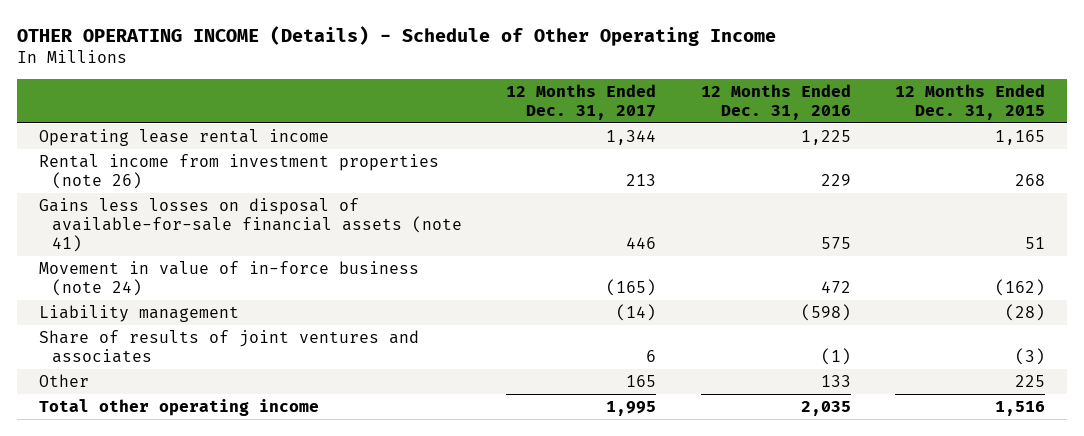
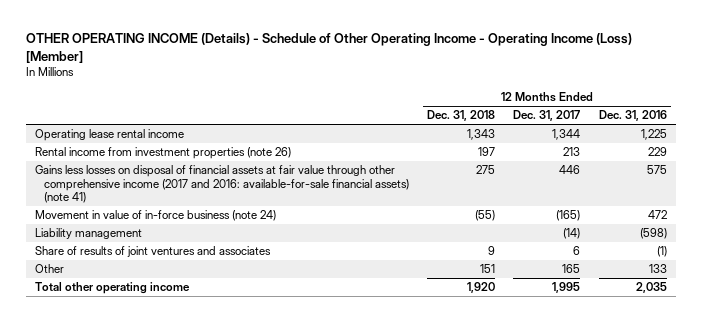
- OTHER OPERATING INCOME (Details) - Schedule of Other Operating Income
+ OTHER OPERATING INCOME (Details) - Schedule of Other Operating Income - Operating Income (Loss) [Member]
- | 12 Months Ended Dec. 31, 2017 | 12 Months Ended Dec. 31, 2016 | 12 Months Ended Dec. 31, 2015
+ | 12 Months Ended Dec. 31, 2018 | 12 Months Ended Dec. 31, 2017 | 12 Months Ended Dec. 31, 2016
- Gains less losses on disposal of available-for-sale financial assets (note 41) | 446 | 575 | 51
+ Gains less losses on disposal of financial assets at fair value through other comprehensive income (2017 and 2016: available-for-sale financial assets) (note 41) | 275 | 446 | 575

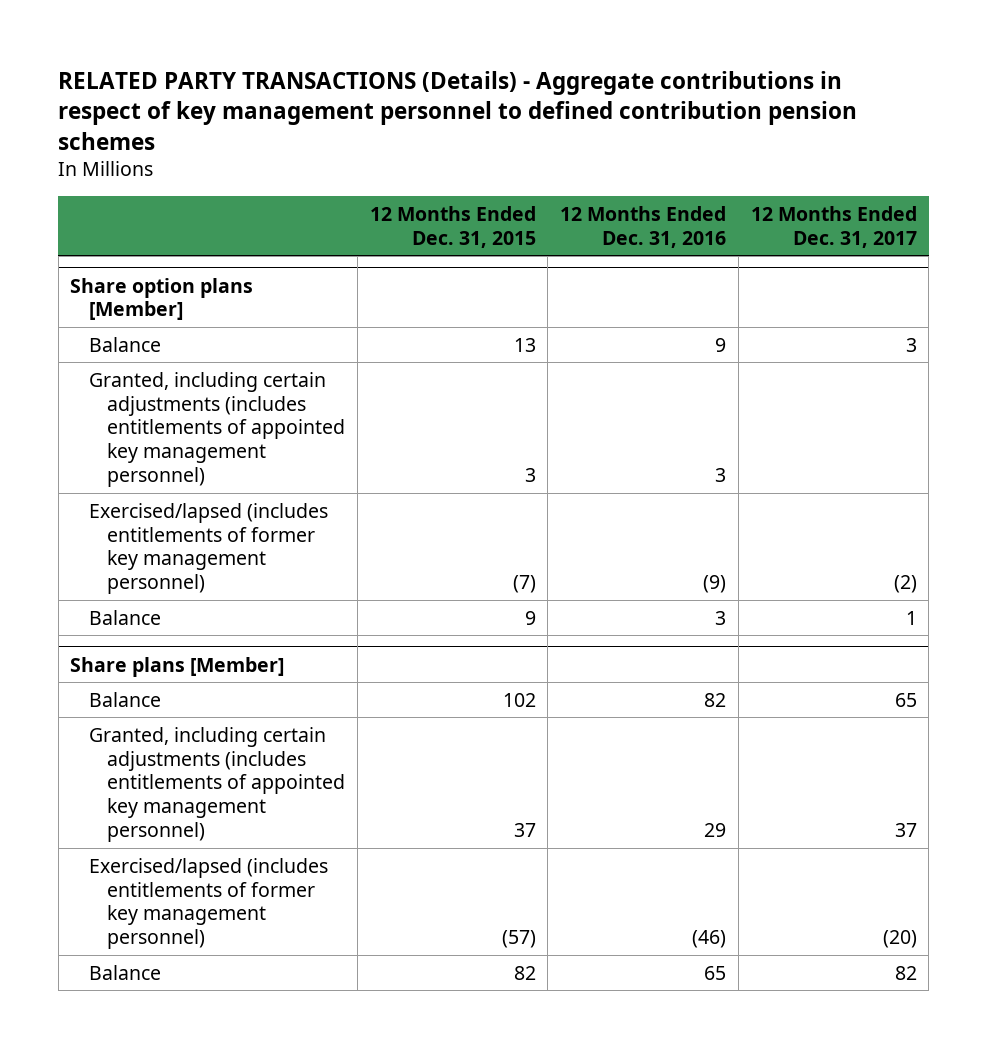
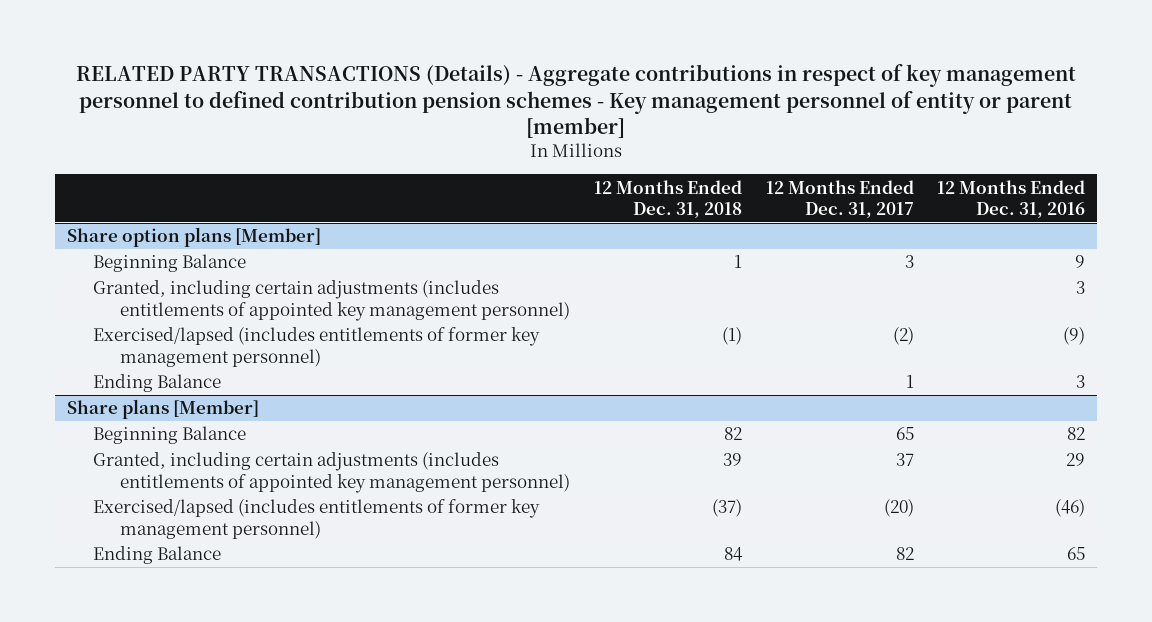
- RELATED PARTY TRANSACTIONS (Details) - Aggregate contributions in respect of key management personnel to defined contribution pension schemes
+ RELATED PARTY TRANSACTIONS (Details) - Aggregate contributions in respect of key management personnel to defined contribution pension schemes - Key management personnel of entity or parent [member]
- | 12 Months Ended Dec. 31, 2015 | 12 Months Ended Dec. 31, 2016 | 12 Months Ended Dec. 31, 2017
+ | 12 Months Ended Dec. 31, 2018 | 12 Months Ended Dec. 31, 2017 | 12 Months Ended Dec. 31, 2016
@ Share option plans [Member]
- Balance | 13 | 9 | 3
+ Beginning Balance | 1 | 3 | 9
- Balance | 9 | 3 | 1
+ Ending Balance | | 1 | 3
@ Share plans [Member]
- Balance | 102 | 82 | 65
+ Beginning Balance | 82 | 65 | 82
- Balance | 82 | 65 | 82
+ Ending Balance | 84 | 82 | 65

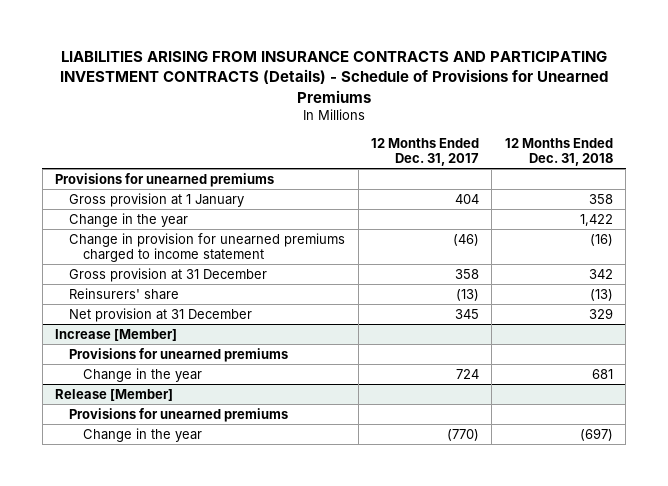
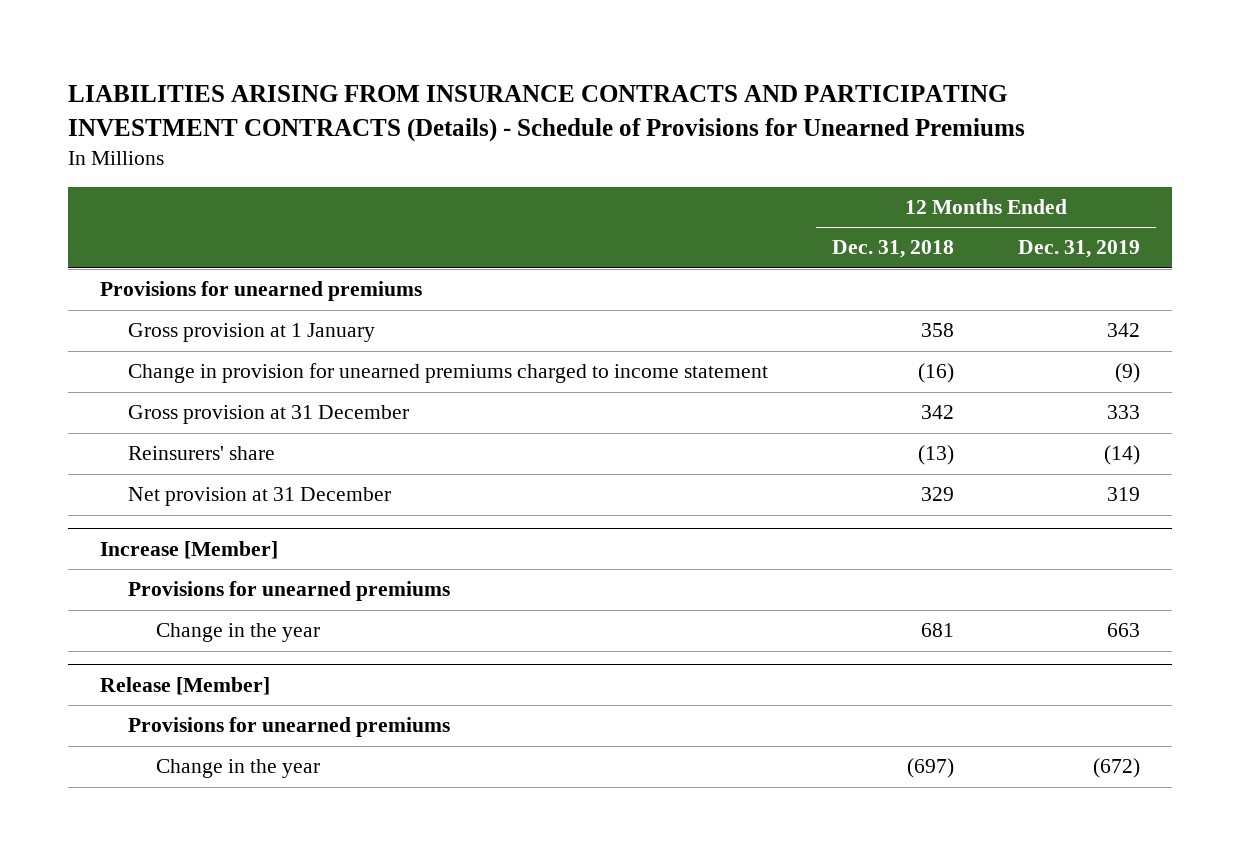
- | 12 Months Ended Dec. 31, 2017 | 12 Months Ended Dec. 31, 2018
+ | 12 Months Ended Dec. 31, 2018 | 12 Months Ended Dec. 31, 2019
- Change in the year | | 1,422

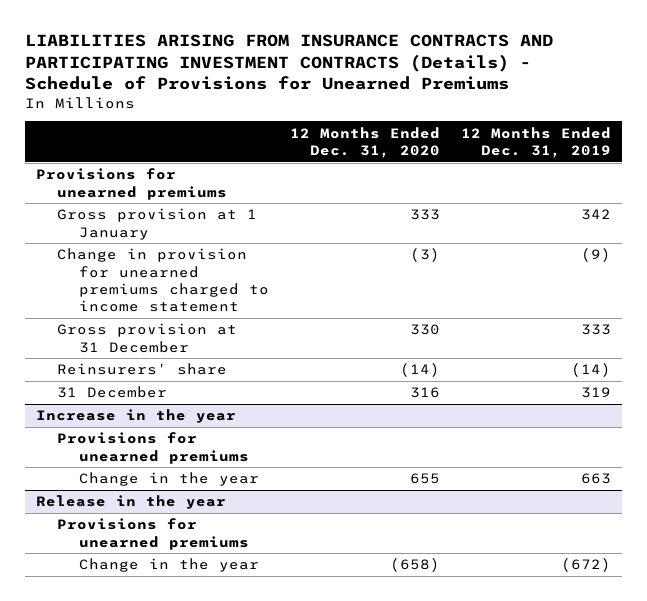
- | 12 Months Ended Dec. 31, 2018 | 12 Months Ended Dec. 31, 2019
+ | 12 Months Ended Dec. 31, 2020 | 12 Months Ended Dec. 31, 2019
- Net provision at 31 December | 329 | 319
- Increase [Member]
+ 31 December | 316 | 319
+ Increase in the year
- Release [Member]
+ Release in the year

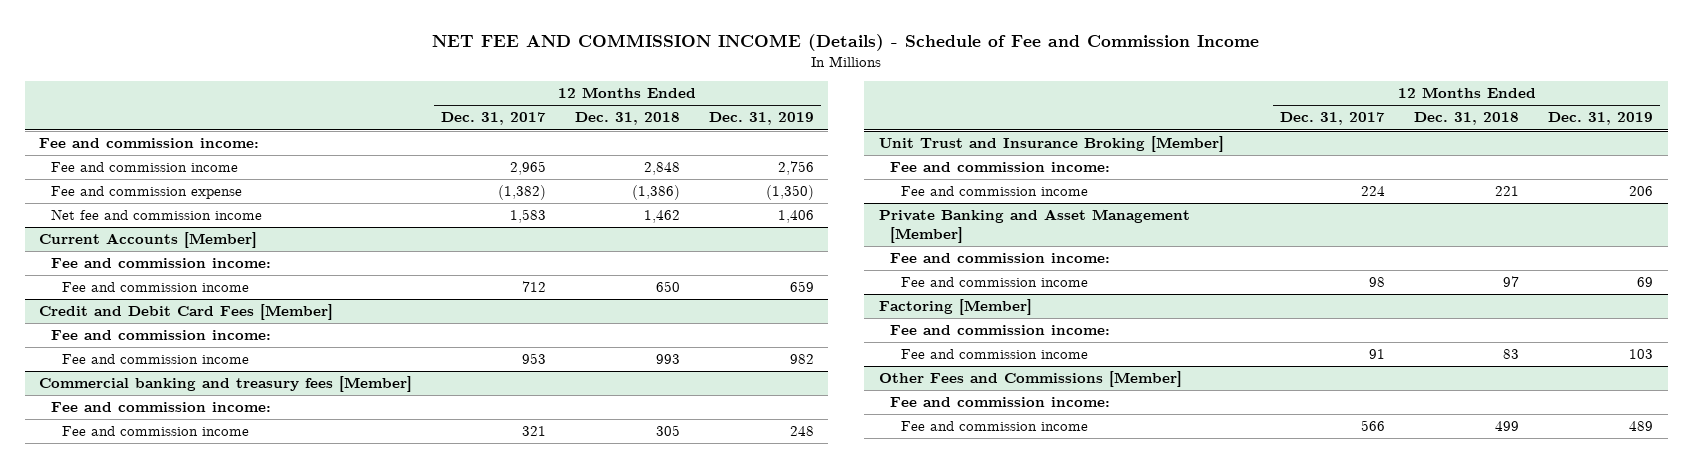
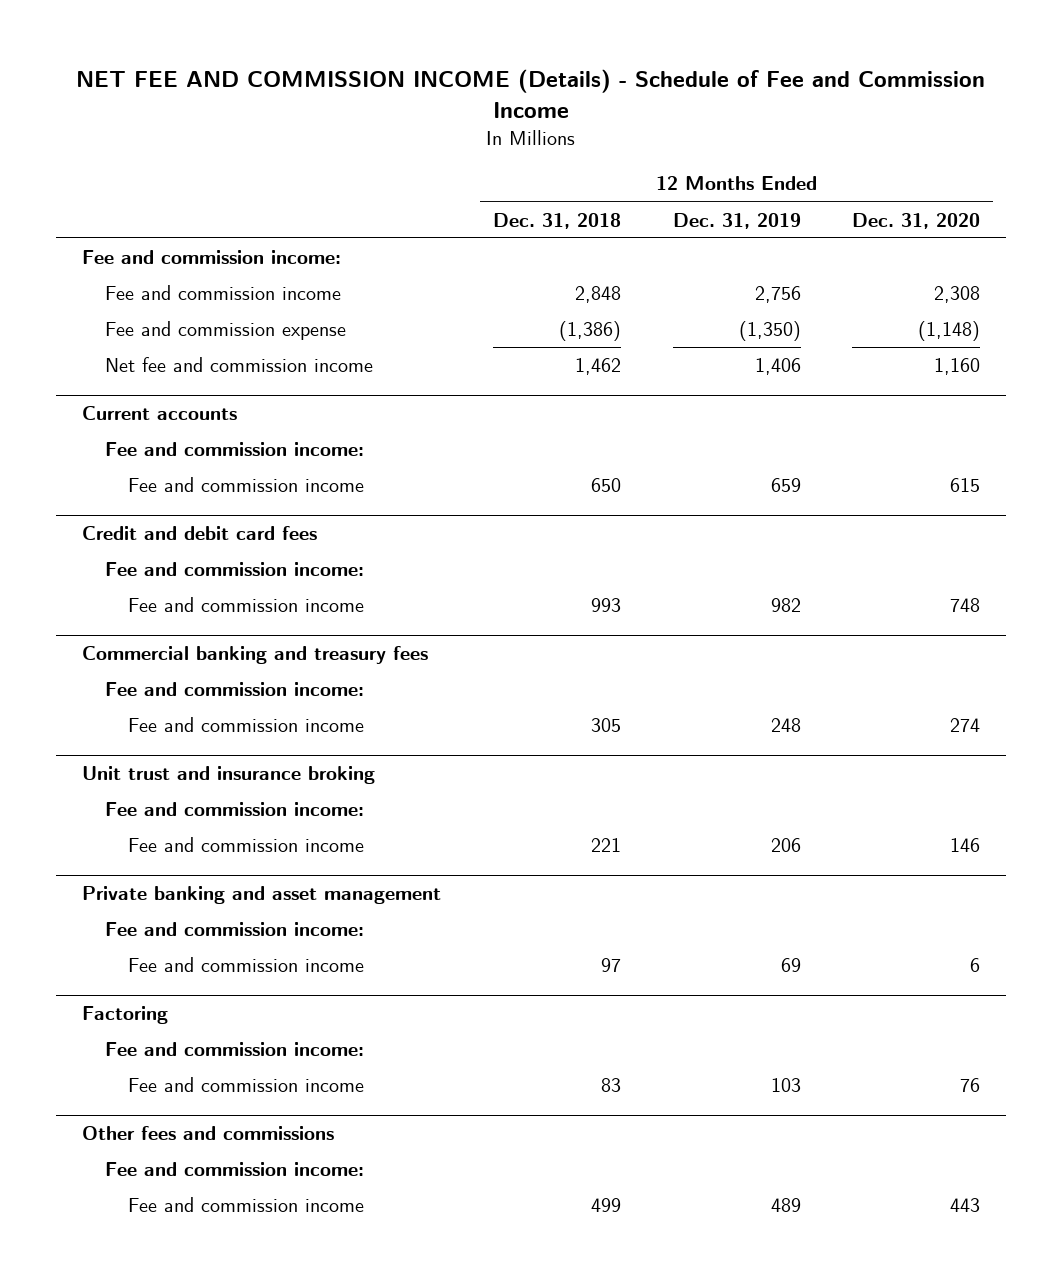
- | 12 Months Ended Dec. 31, 2017 | 12 Months Ended Dec. 31, 2018 | 12 Months Ended Dec. 31, 2019
+ | 12 Months Ended Dec. 31, 2018 | 12 Months Ended Dec. 31, 2019 | 12 Months Ended Dec. 31, 2020
- Current Accounts [Member]
+ Current accounts
- Credit and Debit Card Fees [Member]
+ Credit and debit card fees
- Commercial banking and treasury fees [Member]
+ Commercial banking and treasury fees
- Unit Trust and Insurance Broking [Member]
+ Unit trust and insurance broking
- Private Banking and Asset Management [Member]
+ Private banking and asset management
- Factoring [Member]
+ Factoring
- Other Fees and Commissions [Member]
+ Other fees and commissions

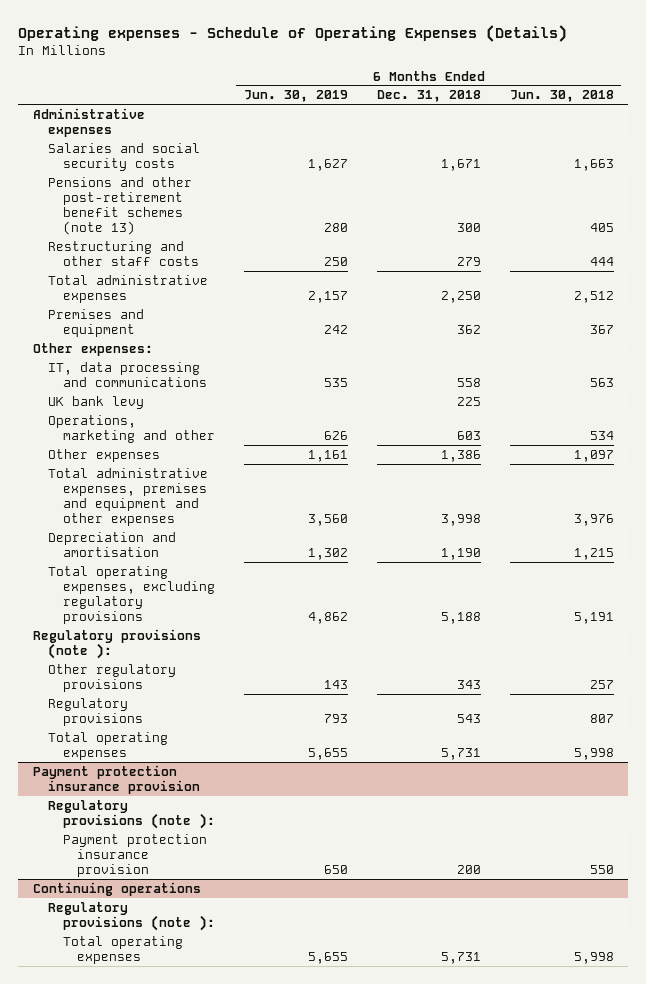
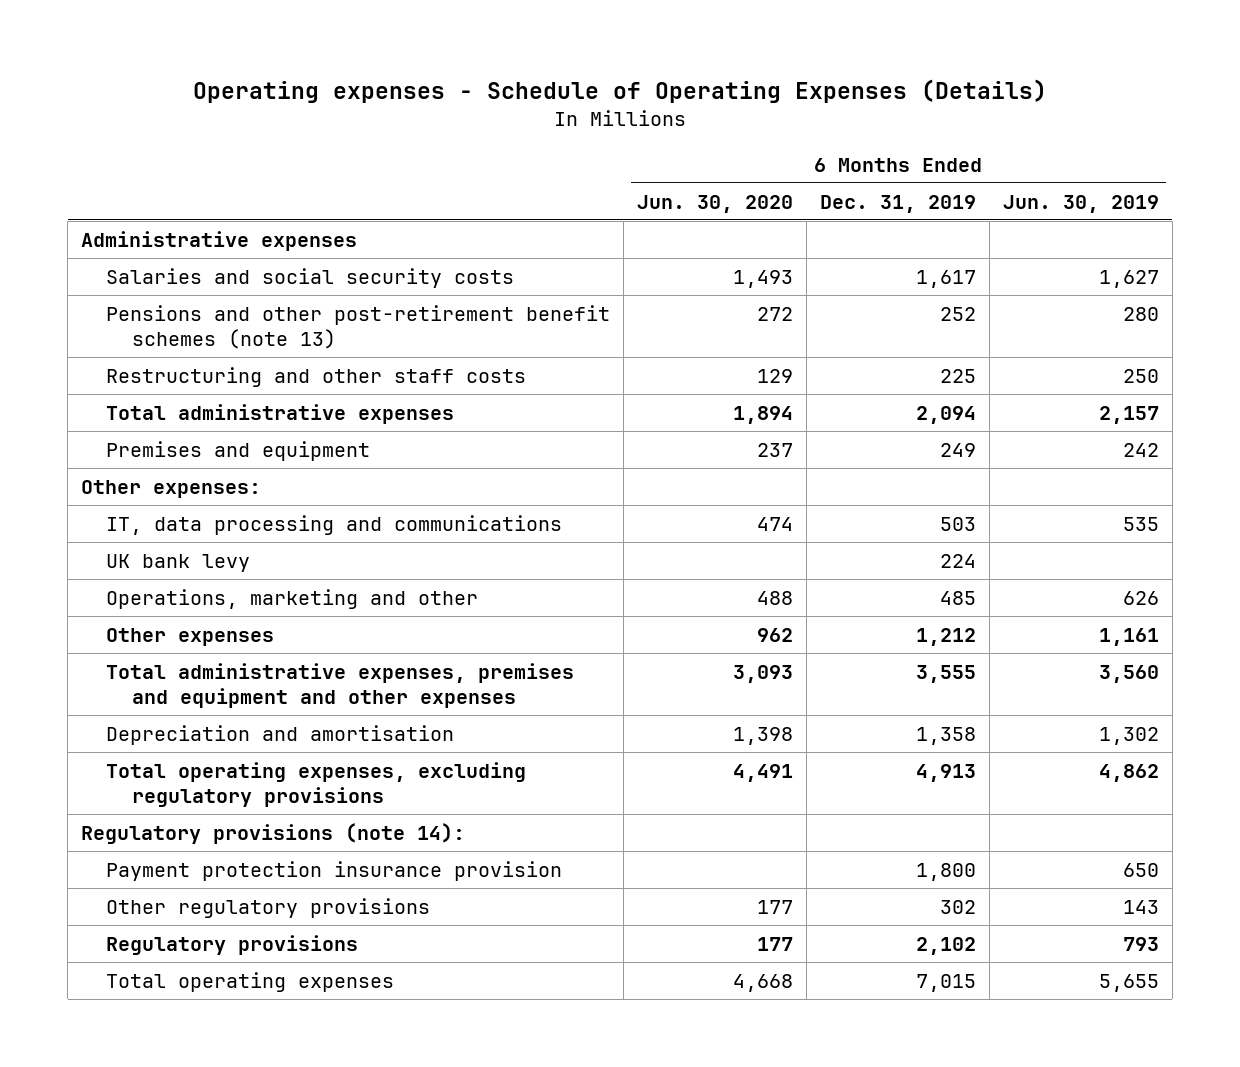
- | 6 Months Ended Jun. 30, 2019 | 6 Months Ended Dec. 31, 2018 | 6 Months Ended Jun. 30, 2018
+ | 6 Months Ended Jun. 30, 2020 | 6 Months Ended Dec. 31, 2019 | 6 Months Ended Jun. 30, 2019
- Regulatory provisions (note ):
+ Regulatory provisions (note 14):
+ Payment protection insurance provision | | 1,800 | 650
- Payment protection insurance provision
- Regulatory provisions (note ):
- Payment protection insurance provision | 650 | 200 | 550
- Continuing operations
- Regulatory provisions (note ):
- Total operating expenses | 5,655 | 5,731 | 5,998

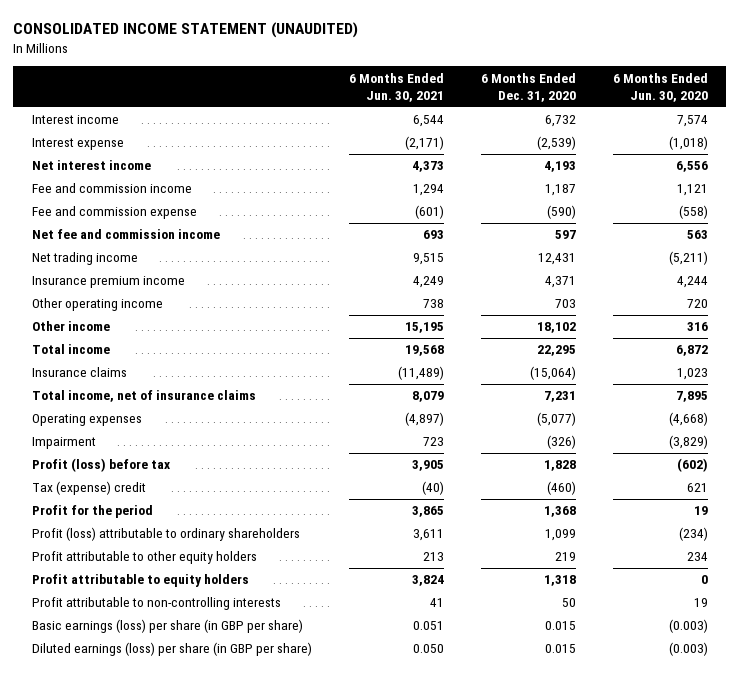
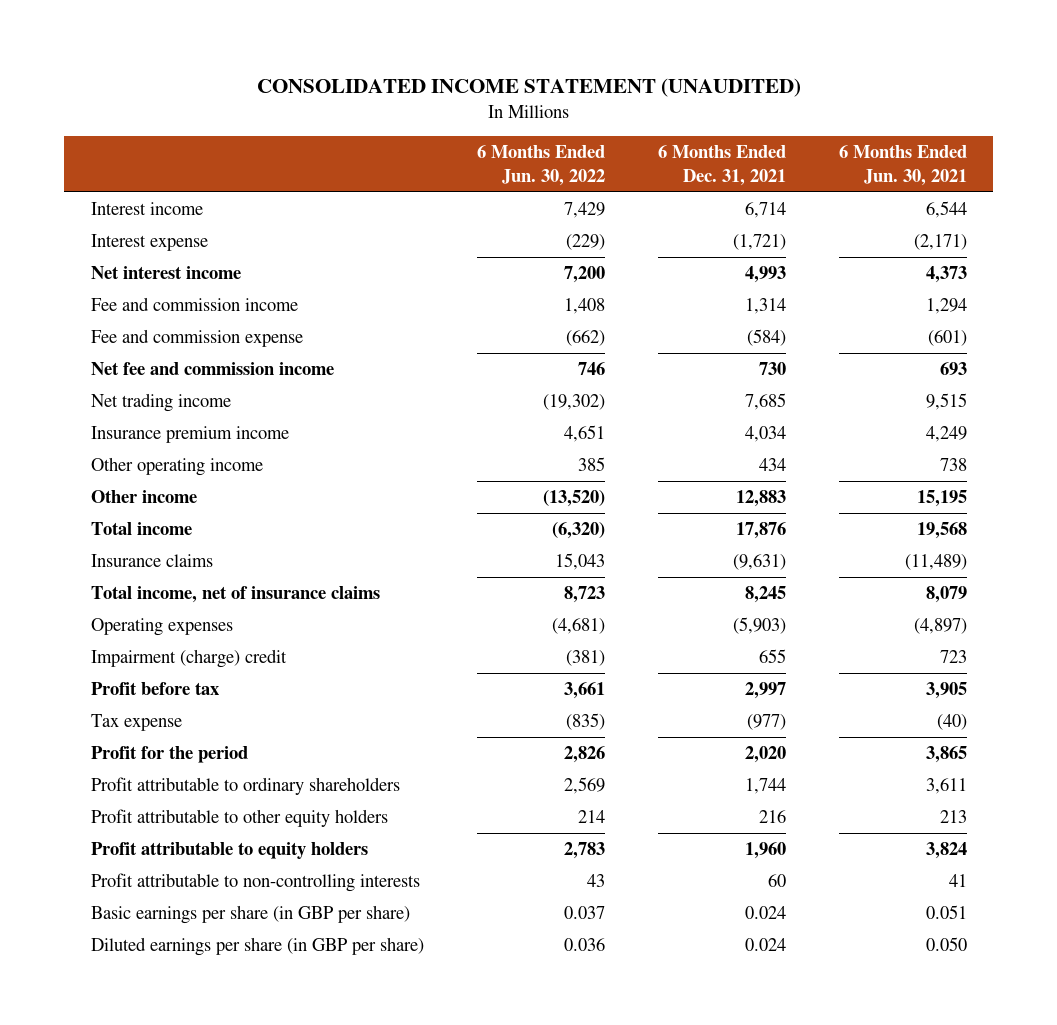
- | 6 Months Ended Jun. 30, 2021 | 6 Months Ended Dec. 31, 2020 | 6 Months Ended Jun. 30, 2020
+ | 6 Months Ended Jun. 30, 2022 | 6 Months Ended Dec. 31, 2021 | 6 Months Ended Jun. 30, 2021
- Impairment | 723 | (326) | (3,829)
- Profit (loss) before tax | 3,905 | 1,828 | (602)
- Tax (expense) credit | (40) | (460) | 621
+ Impairment (charge) credit | (381) | 655 | 723
+ Profit before tax | 3,661 | 2,997 | 3,905
+ Tax expense | (835) | (977) | (40)
- Profit (loss) attributable to ordinary shareholders | 3,611 | 1,099 | (234)
+ Profit attributable to ordinary shareholders | 2,569 | 1,744 | 3,611
- Basic earnings (loss) per share (in GBP per share) | 0.051 | 0.015 | (0.003)
- Diluted earnings (loss) per share (in GBP per share) | 0.050 | 0.015 | (0.003)
+ Basic earnings per share (in GBP per share) | 0.037 | 0.024 | 0.051
+ Diluted earnings per share (in GBP per share) | 0.036 | 0.024 | 0.050

